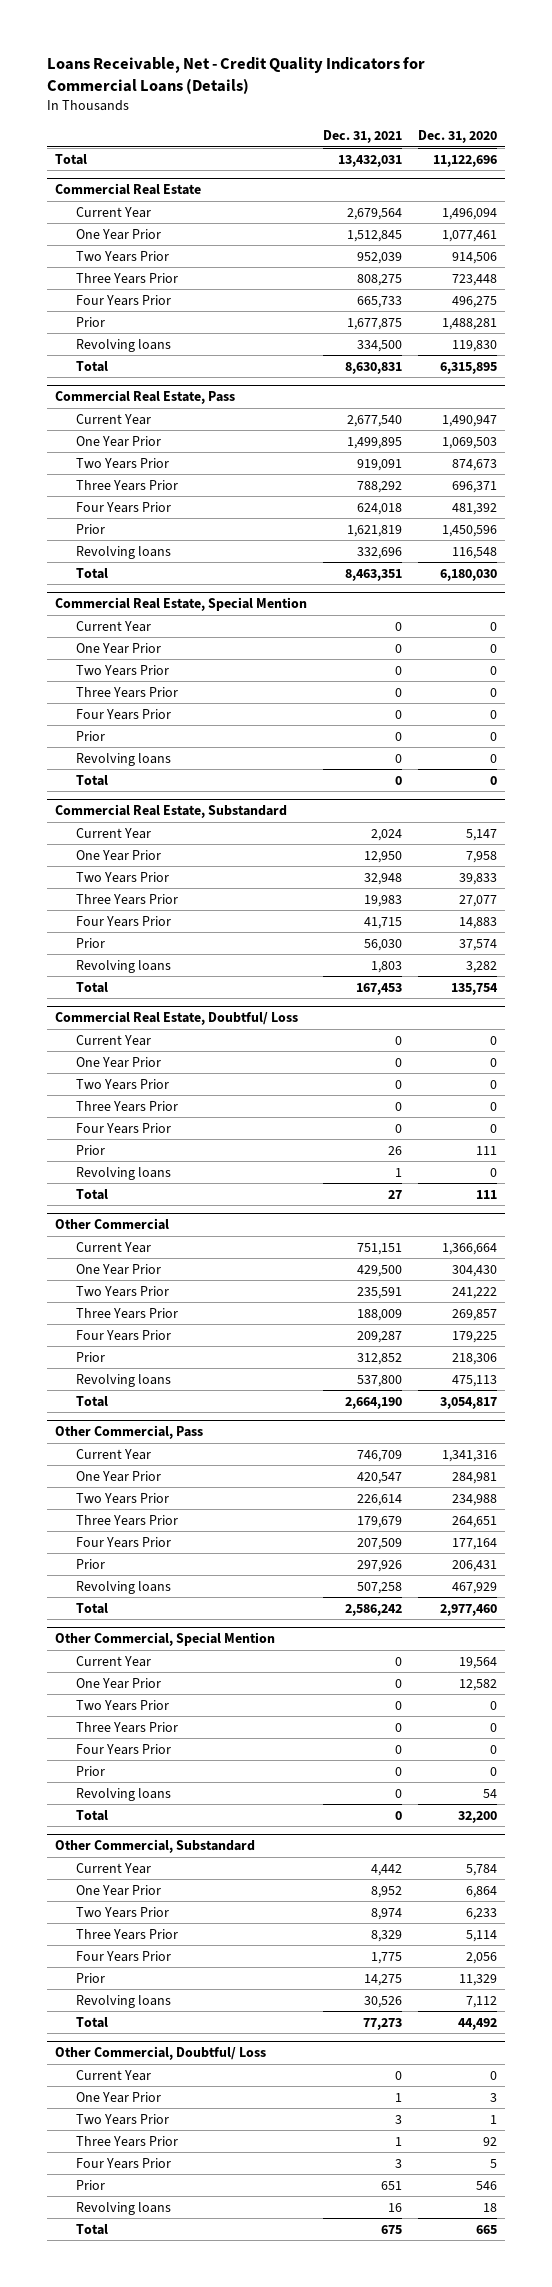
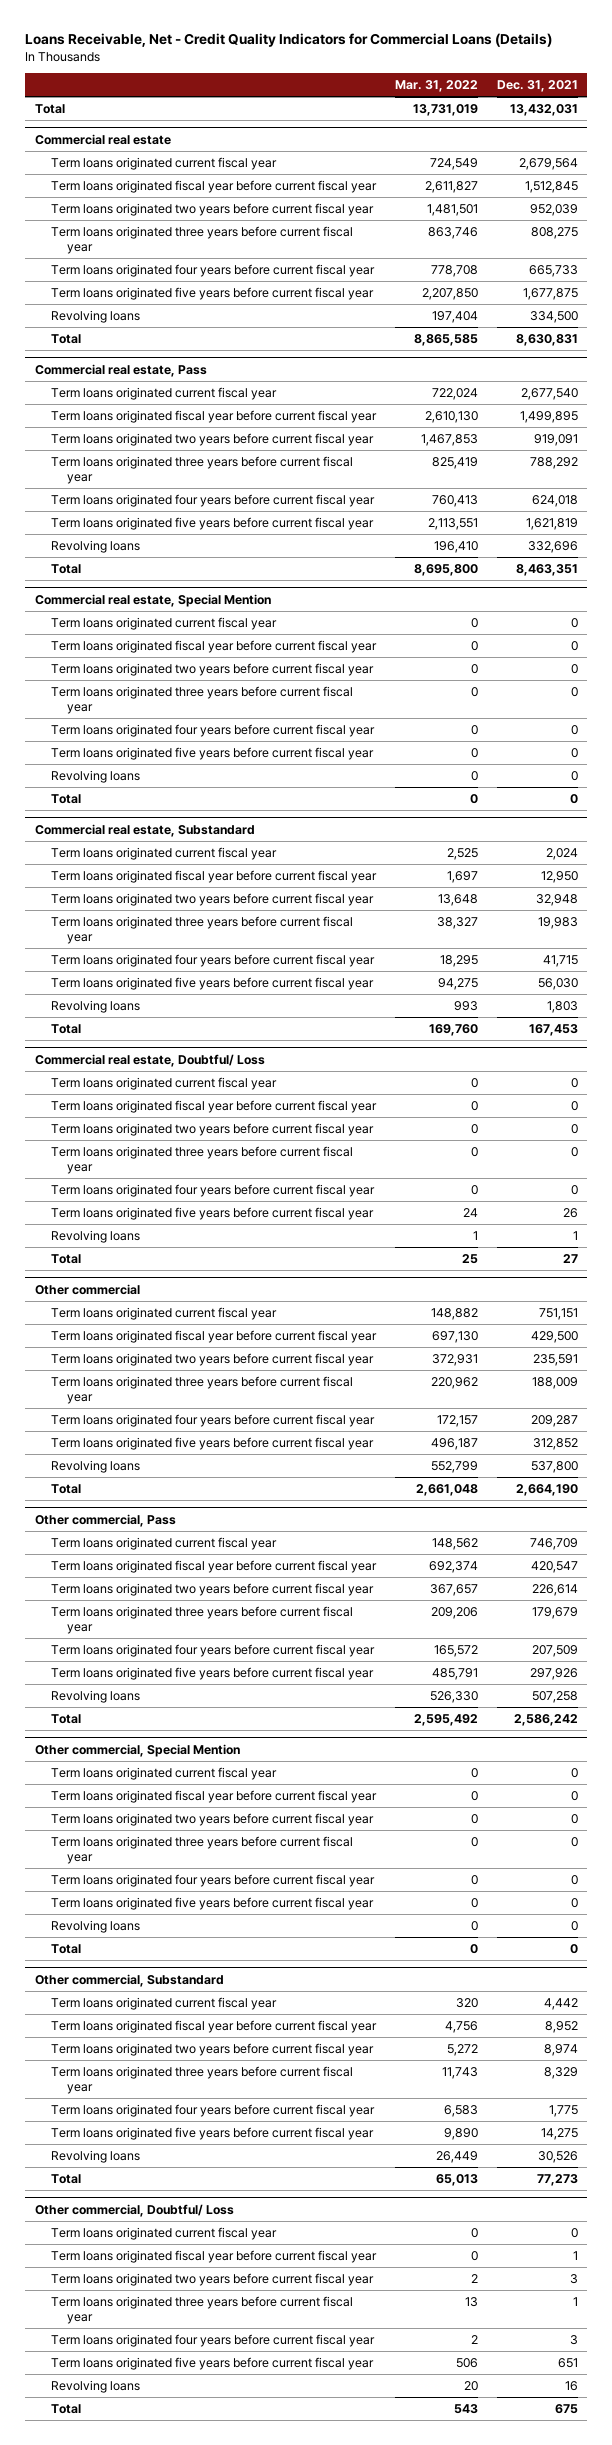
- | Dec. 31, 2021 | Dec. 31, 2020
+ | Mar. 31, 2022 | Dec. 31, 2021
- Commercial Real Estate
- Current Year | 2,679,564 | 1,496,094
- One Year Prior | 1,512,845 | 1,077,461
- Two Years Prior | 952,039 | 914,506
- Three Years Prior | 808,275 | 723,448
- Four Years Prior | 665,733 | 496,275
- Prior | 1,677,875 | 1,488,281
+ Commercial real estate
+ Term loans originated current fiscal year | 724,549 | 2,679,564
+ Term loans originated fiscal year before current fiscal year | 2,611,827 | 1,512,845
+ Term loans originated two years before current fiscal year | 1,481,501 | 952,039
+ Term loans originated three years before current fiscal year | 863,746 | 808,275
+ Term loans originated four years before current fiscal year | 778,708 | 665,733
+ Term loans originated five years before current fiscal year | 2,207,850 | 1,677,875
- Commercial Real Estate, Pass
- Current Year | 2,677,540 | 1,490,947
- One Year Prior | 1,499,895 | 1,069,503
- Two Years Prior | 919,091 | 874,673
- Three Years Prior | 788,292 | 696,371
- Four Years Prior | 624,018 | 481,392
- Prior | 1,621,819 | 1,450,596
+ Commercial real estate, Pass
+ Term loans originated current fiscal year | 722,024 | 2,677,540
+ Term loans originated fiscal year before current fiscal year | 2,610,130 | 1,499,895
+ Term loans originated two years before current fiscal year | 1,467,853 | 919,091
+ Term loans originated three years before current fiscal year | 825,419 | 788,292
+ Term loans originated four years before current fiscal year | 760,413 | 624,018
+ Term loans originated five years before current fiscal year | 2,113,551 | 1,621,819
- Commercial Real Estate, Special Mention
- Current Year | 0 | 0
- One Year Prior | 0 | 0
- Two Years Prior | 0 | 0
- Three Years Prior | 0 | 0
- Four Years Prior | 0 | 0
- Prior | 0 | 0
+ Commercial real estate, Special Mention
+ Term loans originated current fiscal year | 0 | 0
+ Term loans originated fiscal year before current fiscal year | 0 | 0
+ Term loans originated two years before current fiscal year | 0 | 0
+ Term loans originated three years before current fiscal year | 0 | 0
+ Term loans originated four years before current fiscal year | 0 | 0
+ Term loans originated five years before current fiscal year | 0 | 0
- Commercial Real Estate, Substandard
- Current Year | 2,024 | 5,147
- One Year Prior | 12,950 | 7,958
- Two Years Prior | 32,948 | 39,833
- Three Years Prior | 19,983 | 27,077
- Four Years Prior | 41,715 | 14,883
- Prior | 56,030 | 37,574
+ Commercial real estate, Substandard
+ Term loans originated current fiscal year | 2,525 | 2,024
+ Term loans originated fiscal year before current fiscal year | 1,697 | 12,950
+ Term loans originated two years before current fiscal year | 13,648 | 32,948
+ Term loans originated three years before current fiscal year | 38,327 | 19,983
+ Term loans originated four years before current fiscal year | 18,295 | 41,715
+ Term loans originated five years before current fiscal year | 94,275 | 56,030
- Commercial Real Estate, Doubtful/ Loss
- Current Year | 0 | 0
- One Year Prior | 0 | 0
- Two Years Prior | 0 | 0
- Three Years Prior | 0 | 0
- Four Years Prior | 0 | 0
- Prior | 26 | 111
+ Commercial real estate, Doubtful/ Loss
+ Term loans originated current fiscal year | 0 | 0
+ Term loans originated fiscal year before current fiscal year | 0 | 0
+ Term loans originated two years before current fiscal year | 0 | 0
+ Term loans originated three years before current fiscal year | 0 | 0
+ Term loans originated four years before current fiscal year | 0 | 0
+ Term loans originated five years before current fiscal year | 24 | 26
- Other Commercial
- Current Year | 751,151 | 1,366,664
- One Year Prior | 429,500 | 304,430
- Two Years Prior | 235,591 | 241,222
- Three Years Prior | 188,009 | 269,857
- Four Years Prior | 209,287 | 179,225
- Prior | 312,852 | 218,306
+ Other commercial
+ Term loans originated current fiscal year | 148,882 | 751,151
+ Term loans originated fiscal year before current fiscal year | 697,130 | 429,500
+ Term loans originated two years before current fiscal year | 372,931 | 235,591
+ Term loans originated three years before current fiscal year | 220,962 | 188,009
+ Term loans originated four years before current fiscal year | 172,157 | 209,287
+ Term loans originated five years before current fiscal year | 496,187 | 312,852
- Other Commercial, Pass
- Current Year | 746,709 | 1,341,316
- One Year Prior | 420,547 | 284,981
- Two Years Prior | 226,614 | 234,988
- Three Years Prior | 179,679 | 264,651
- Four Years Prior | 207,509 | 177,164
- Prior | 297,926 | 206,431
+ Other commercial, Pass
+ Term loans originated current fiscal year | 148,562 | 746,709
+ Term loans originated fiscal year before current fiscal year | 692,374 | 420,547
+ Term loans originated two years before current fiscal year | 367,657 | 226,614
+ Term loans originated three years before current fiscal year | 209,206 | 179,679
+ Term loans originated four years before current fiscal year | 165,572 | 207,509
+ Term loans originated five years before current fiscal year | 485,791 | 297,926
- Other Commercial, Special Mention
- Current Year | 0 | 19,564
- One Year Prior | 0 | 12,582
- Two Years Prior | 0 | 0
- Three Years Prior | 0 | 0
- Four Years Prior | 0 | 0
- Prior | 0 | 0
+ Other commercial, Special Mention
+ Term loans originated current fiscal year | 0 | 0
+ Term loans originated fiscal year before current fiscal year | 0 | 0
+ Term loans originated two years before current fiscal year | 0 | 0
+ Term loans originated three years before current fiscal year | 0 | 0
+ Term loans originated four years before current fiscal year | 0 | 0
+ Term loans originated five years before current fiscal year | 0 | 0
- Other Commercial, Substandard
- Current Year | 4,442 | 5,784
- One Year Prior | 8,952 | 6,864
- Two Years Prior | 8,974 | 6,233
- Three Years Prior | 8,329 | 5,114
- Four Years Prior | 1,775 | 2,056
- Prior | 14,275 | 11,329
+ Other commercial, Substandard
+ Term loans originated current fiscal year | 320 | 4,442
+ Term loans originated fiscal year before current fiscal year | 4,756 | 8,952
+ Term loans originated two years before current fiscal year | 5,272 | 8,974
+ Term loans originated three years before current fiscal year | 11,743 | 8,329
+ Term loans originated four years before current fiscal year | 6,583 | 1,775
+ Term loans originated five years before current fiscal year | 9,890 | 14,275
- Other Commercial, Doubtful/ Loss
- Current Year | 0 | 0
- One Year Prior | 1 | 3
- Two Years Prior | 3 | 1
- Three Years Prior | 1 | 92
- Four Years Prior | 3 | 5
- Prior | 651 | 546
+ Other commercial, Doubtful/ Loss
+ Term loans originated current fiscal year | 0 | 0
+ Term loans originated fiscal year before current fiscal year | 0 | 1
+ Term loans originated two years before current fiscal year | 2 | 3
+ Term loans originated three years before current fiscal year | 13 | 1
+ Term loans originated four years before current fiscal year | 2 | 3
+ Term loans originated five years before current fiscal year | 506 | 651

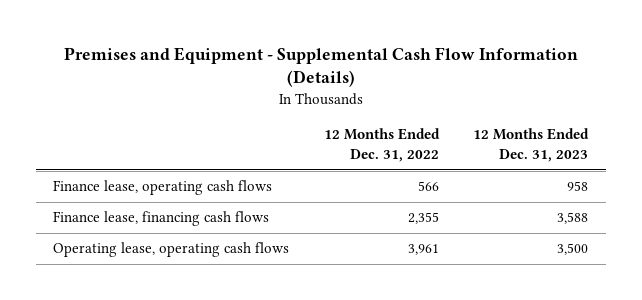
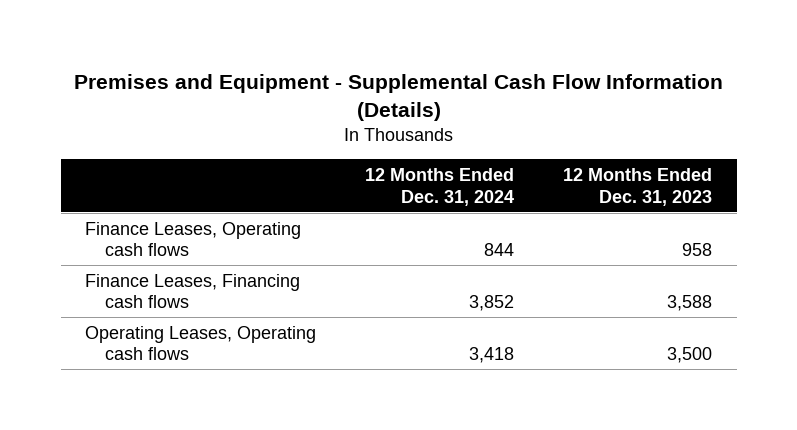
- | 12 Months Ended Dec. 31, 2022 | 12 Months Ended Dec. 31, 2023
+ | 12 Months Ended Dec. 31, 2024 | 12 Months Ended Dec. 31, 2023
- Finance lease, operating cash flows | 566 | 958
- Finance lease, financing cash flows | 2,355 | 3,588
- Operating lease, operating cash flows | 3,961 | 3,500
+ Finance Leases, Operating cash flows | 844 | 958
+ Finance Leases, Financing cash flows | 3,852 | 3,588
+ Operating Leases, Operating cash flows | 3,418 | 3,500

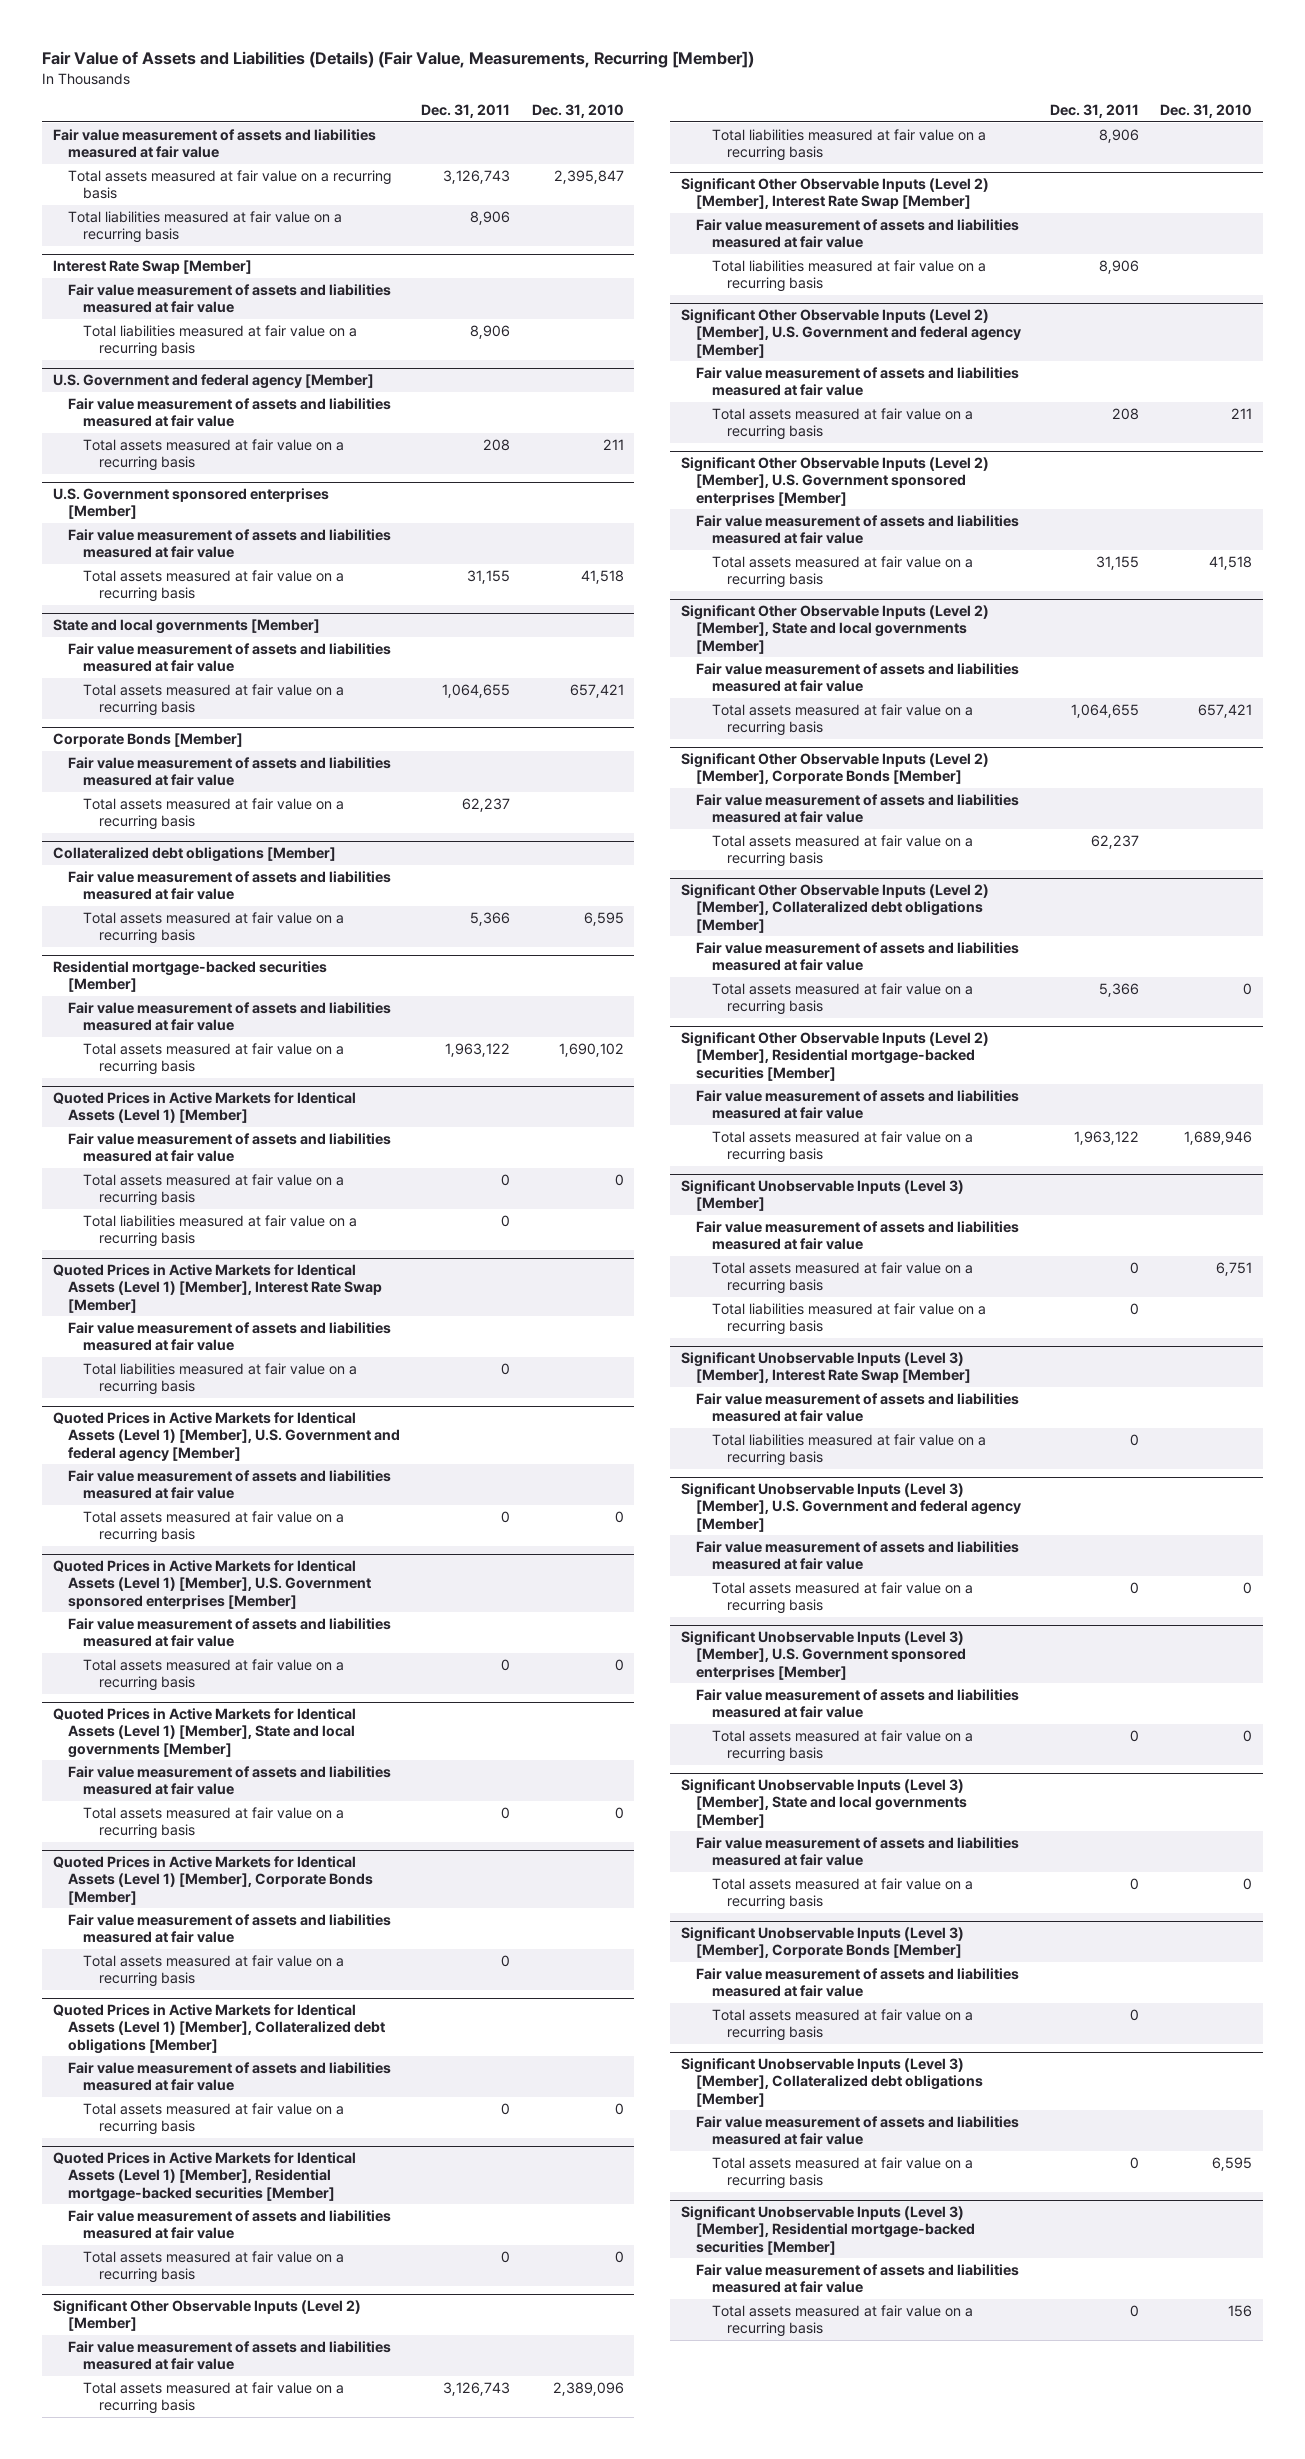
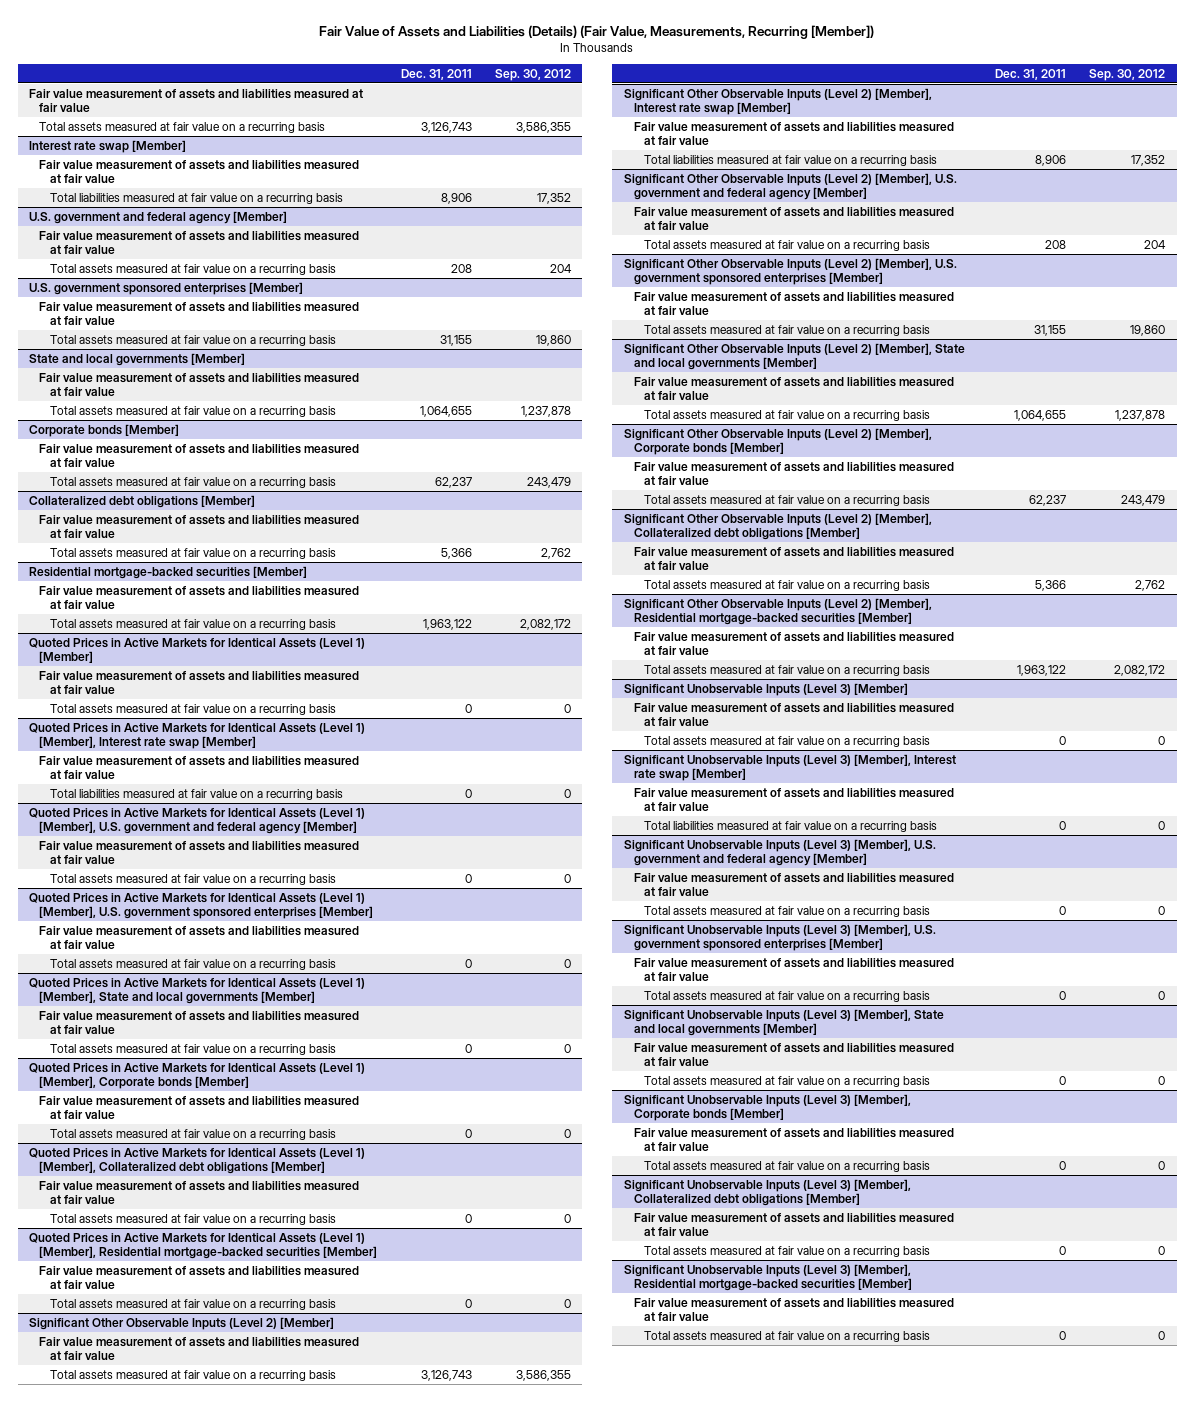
- | Dec. 31, 2011 | Dec. 31, 2010
+ | Dec. 31, 2011 | Sep. 30, 2012
- Total liabilities measured at fair value on a recurring basis | 8,906 |
- Interest Rate Swap [Member]
+ Interest rate swap [Member]
- U.S. Government and federal agency [Member]
+ U.S. government and federal agency [Member]
- U.S. Government sponsored enterprises [Member]
+ U.S. government sponsored enterprises [Member]
- Corporate Bonds [Member]
+ Corporate bonds [Member]
@ Quoted Prices in Active Markets for Identical Assets (Level 1) [Member]
- Total liabilities measured at fair value on a recurring basis | 0 |
- Quoted Prices in Active Markets for Identical Assets (Level 1) [Member], Interest Rate Swap [Member]
+ Quoted Prices in Active Markets for Identical Assets (Level 1) [Member], Interest rate swap [Member]
- Quoted Prices in Active Markets for Identical Assets (Level 1) [Member], U.S. Government and federal agency [Member]
+ Quoted Prices in Active Markets for Identical Assets (Level 1) [Member], U.S. government and federal agency [Member]
- Quoted Prices in Active Markets for Identical Assets (Level 1) [Member], U.S. Government sponsored enterprises [Member]
+ Quoted Prices in Active Markets for Identical Assets (Level 1) [Member], U.S. government sponsored enterprises [Member]
- Quoted Prices in Active Markets for Identical Assets (Level 1) [Member], Corporate Bonds [Member]
+ Quoted Prices in Active Markets for Identical Assets (Level 1) [Member], Corporate bonds [Member]
@ Significant Other Observable Inputs (Level 2) [Member]
- Total liabilities measured at fair value on a recurring basis | 8,906 |
- Significant Other Observable Inputs (Level 2) [Member], Interest Rate Swap [Member]
+ Significant Other Observable Inputs (Level 2) [Member], Interest rate swap [Member]
- Significant Other Observable Inputs (Level 2) [Member], U.S. Government and federal agency [Member]
+ Significant Other Observable Inputs (Level 2) [Member], U.S. government and federal agency [Member]
- Significant Other Observable Inputs (Level 2) [Member], U.S. Government sponsored enterprises [Member]
+ Significant Other Observable Inputs (Level 2) [Member], U.S. government sponsored enterprises [Member]
- Significant Other Observable Inputs (Level 2) [Member], Corporate Bonds [Member]
+ Significant Other Observable Inputs (Level 2) [Member], Corporate bonds [Member]
@ Significant Unobservable Inputs (Level 3) [Member]
- Total liabilities measured at fair value on a recurring basis | 0 |
- Significant Unobservable Inputs (Level 3) [Member], Interest Rate Swap [Member]
+ Significant Unobservable Inputs (Level 3) [Member], Interest rate swap [Member]
- Significant Unobservable Inputs (Level 3) [Member], U.S. Government and federal agency [Member]
+ Significant Unobservable Inputs (Level 3) [Member], U.S. government and federal agency [Member]
- Significant Unobservable Inputs (Level 3) [Member], U.S. Government sponsored enterprises [Member]
+ Significant Unobservable Inputs (Level 3) [Member], U.S. government sponsored enterprises [Member]
- Significant Unobservable Inputs (Level 3) [Member], Corporate Bonds [Member]
+ Significant Unobservable Inputs (Level 3) [Member], Corporate bonds [Member]

